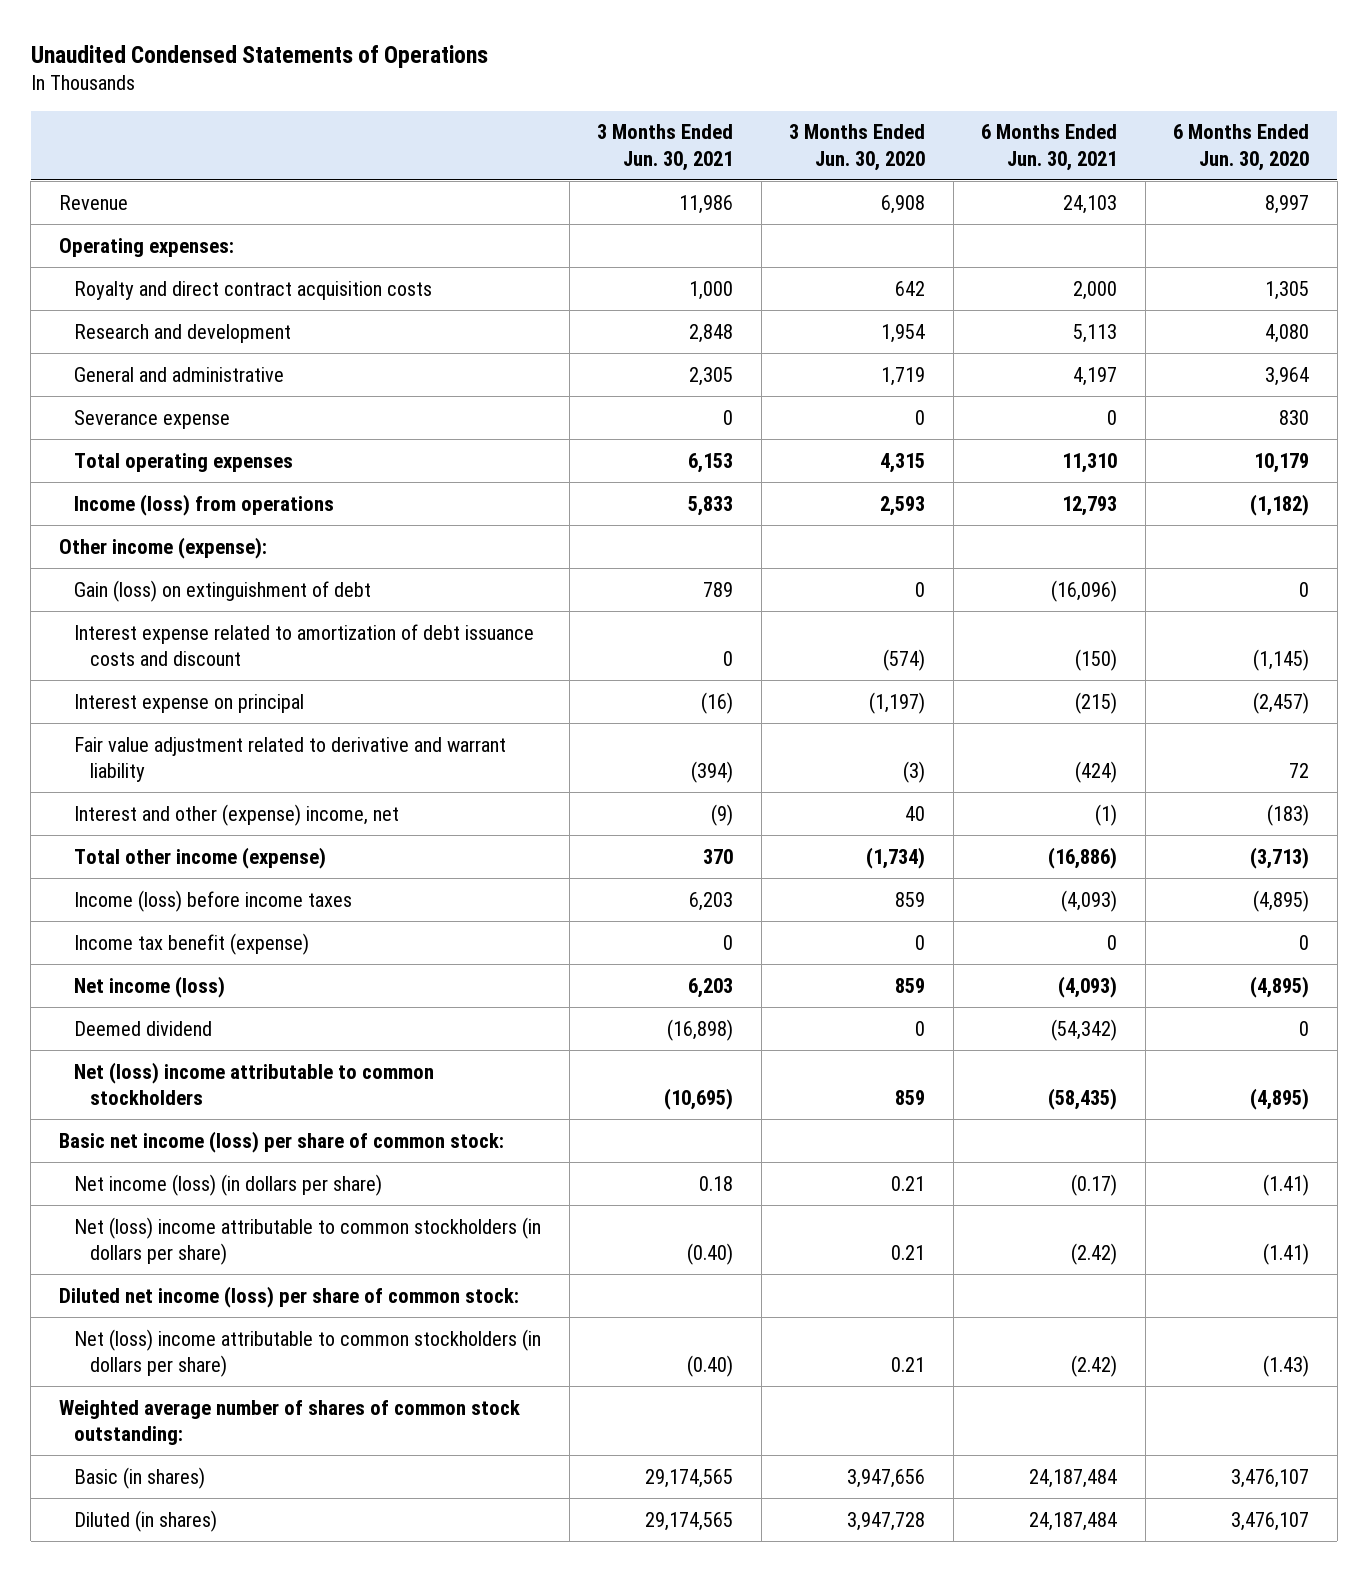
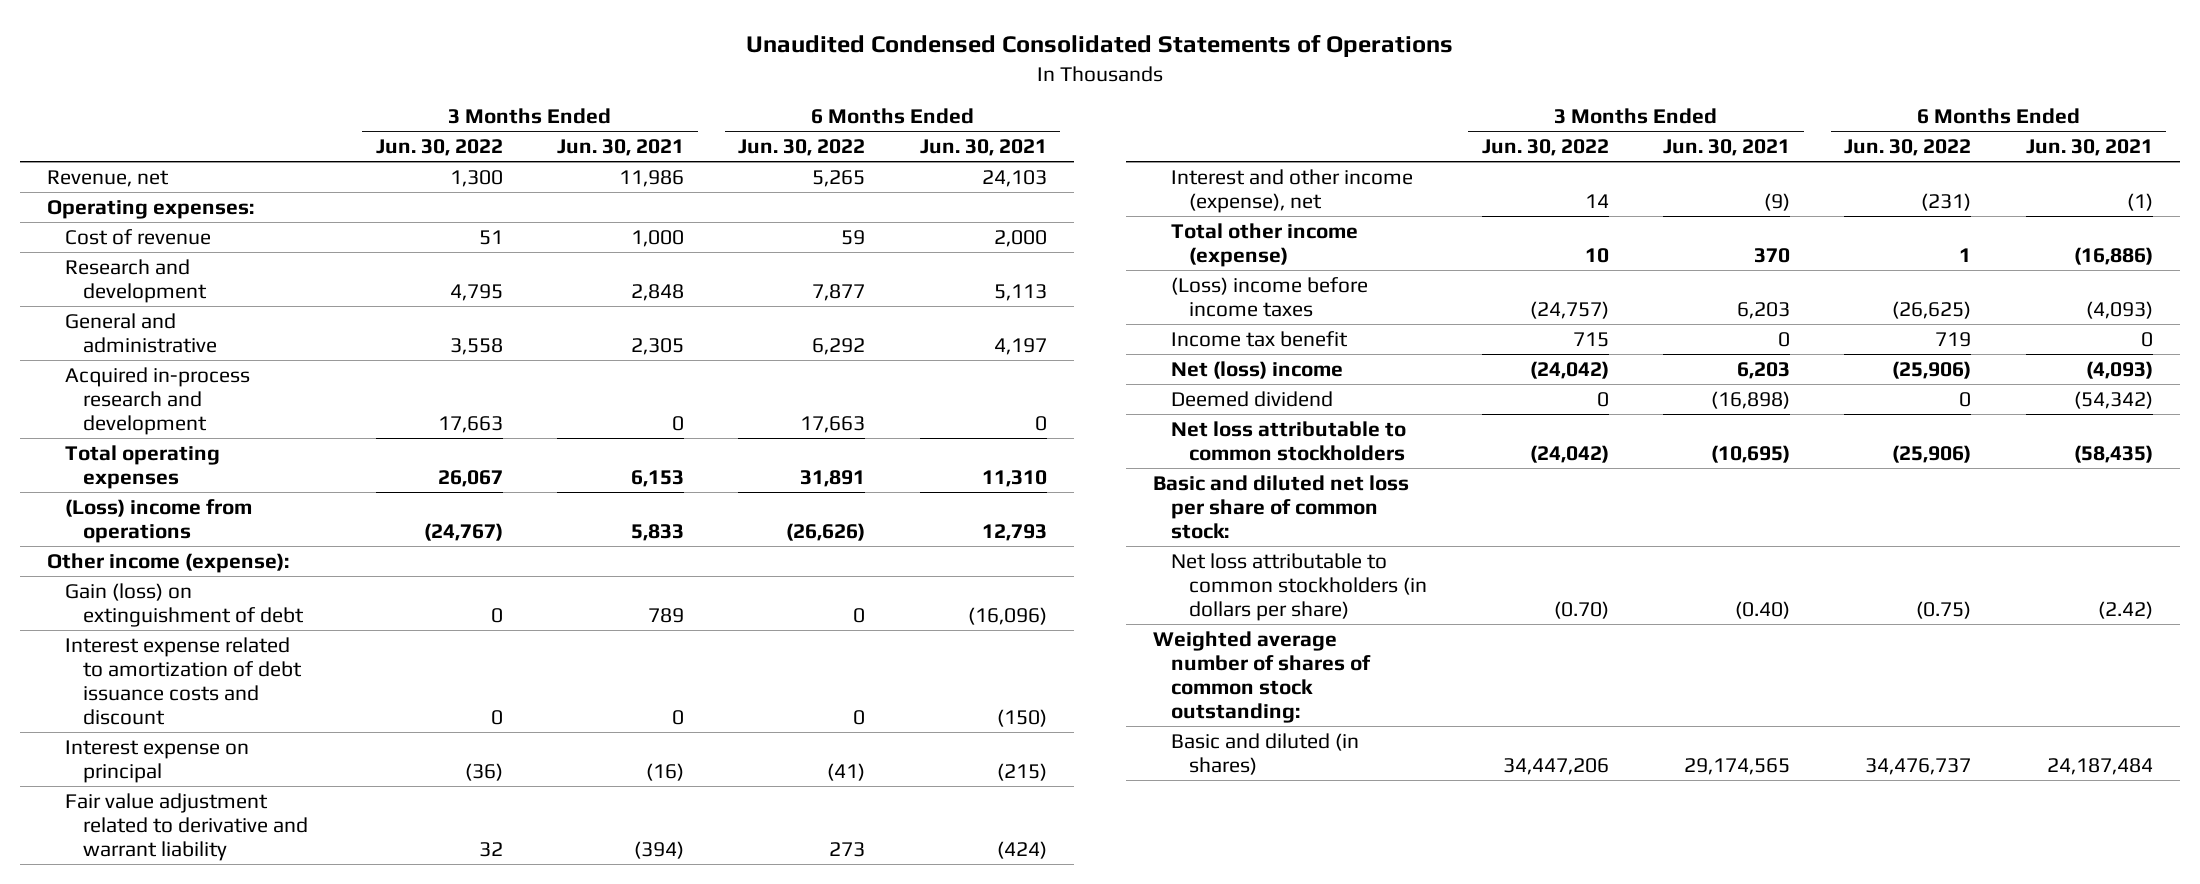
- Unaudited Condensed Statements of Operations
+ Unaudited Condensed Consolidated Statements of Operations
- | 3 Months Ended Jun. 30, 2021 | 3 Months Ended Jun. 30, 2020 | 6 Months Ended Jun. 30, 2021 | 6 Months Ended Jun. 30, 2020
+ | 3 Months Ended Jun. 30, 2022 | 3 Months Ended Jun. 30, 2021 | 6 Months Ended Jun. 30, 2022 | 6 Months Ended Jun. 30, 2021
- Revenue | 11,986 | 6,908 | 24,103 | 8,997
+ Revenue, net | 1,300 | 11,986 | 5,265 | 24,103
- Royalty and direct contract acquisition costs | 1,000 | 642 | 2,000 | 1,305
+ Cost of revenue | 51 | 1,000 | 59 | 2,000
- Severance expense | 0 | 0 | 0 | 830
+ Acquired in-process research and development | 17,663 | 0 | 17,663 | 0
- Income (loss) from operations | 5,833 | 2,593 | 12,793 | (1,182)
+ (Loss) income from operations | (24,767) | 5,833 | (26,626) | 12,793
- Interest and other (expense) income, net | (9) | 40 | (1) | (183)
+ Interest and other income (expense), net | 14 | (9) | (231) | (1)
- Income (loss) before income taxes | 6,203 | 859 | (4,093) | (4,895)
- Income tax benefit (expense) | 0 | 0 | 0 | 0
- Net income (loss) | 6,203 | 859 | (4,093) | (4,895)
+ (Loss) income before income taxes | (24,757) | 6,203 | (26,625) | (4,093)
+ Income tax benefit | 715 | 0 | 719 | 0
+ Net (loss) income | (24,042) | 6,203 | (25,906) | (4,093)
- Net (loss) income attributable to common stockholders | (10,695) | 859 | (58,435) | (4,895)
- Basic net income (loss) per share of common stock:
- Net income (loss) (in dollars per share) | 0.18 | 0.21 | (0.17) | (1.41)
- Net (loss) income attributable to common stockholders (in dollars per share) | (0.40) | 0.21 | (2.42) | (1.41)
- Diluted net income (loss) per share of common stock:
- Net (loss) income attributable to common stockholders (in dollars per share) | (0.40) | 0.21 | (2.42) | (1.43)
+ Net loss attributable to common stockholders | (24,042) | (10,695) | (25,906) | (58,435)
+ Basic and diluted net loss per share of common stock:
+ Net loss attributable to common stockholders (in dollars per share) | (0.70) | (0.40) | (0.75) | (2.42)
- Basic (in shares) | 29,174,565 | 3,947,656 | 24,187,484 | 3,476,107
- Diluted (in shares) | 29,174,565 | 3,947,728 | 24,187,484 | 3,476,107
+ Basic and diluted (in shares) | 34,447,206 | 29,174,565 | 34,476,737 | 24,187,484

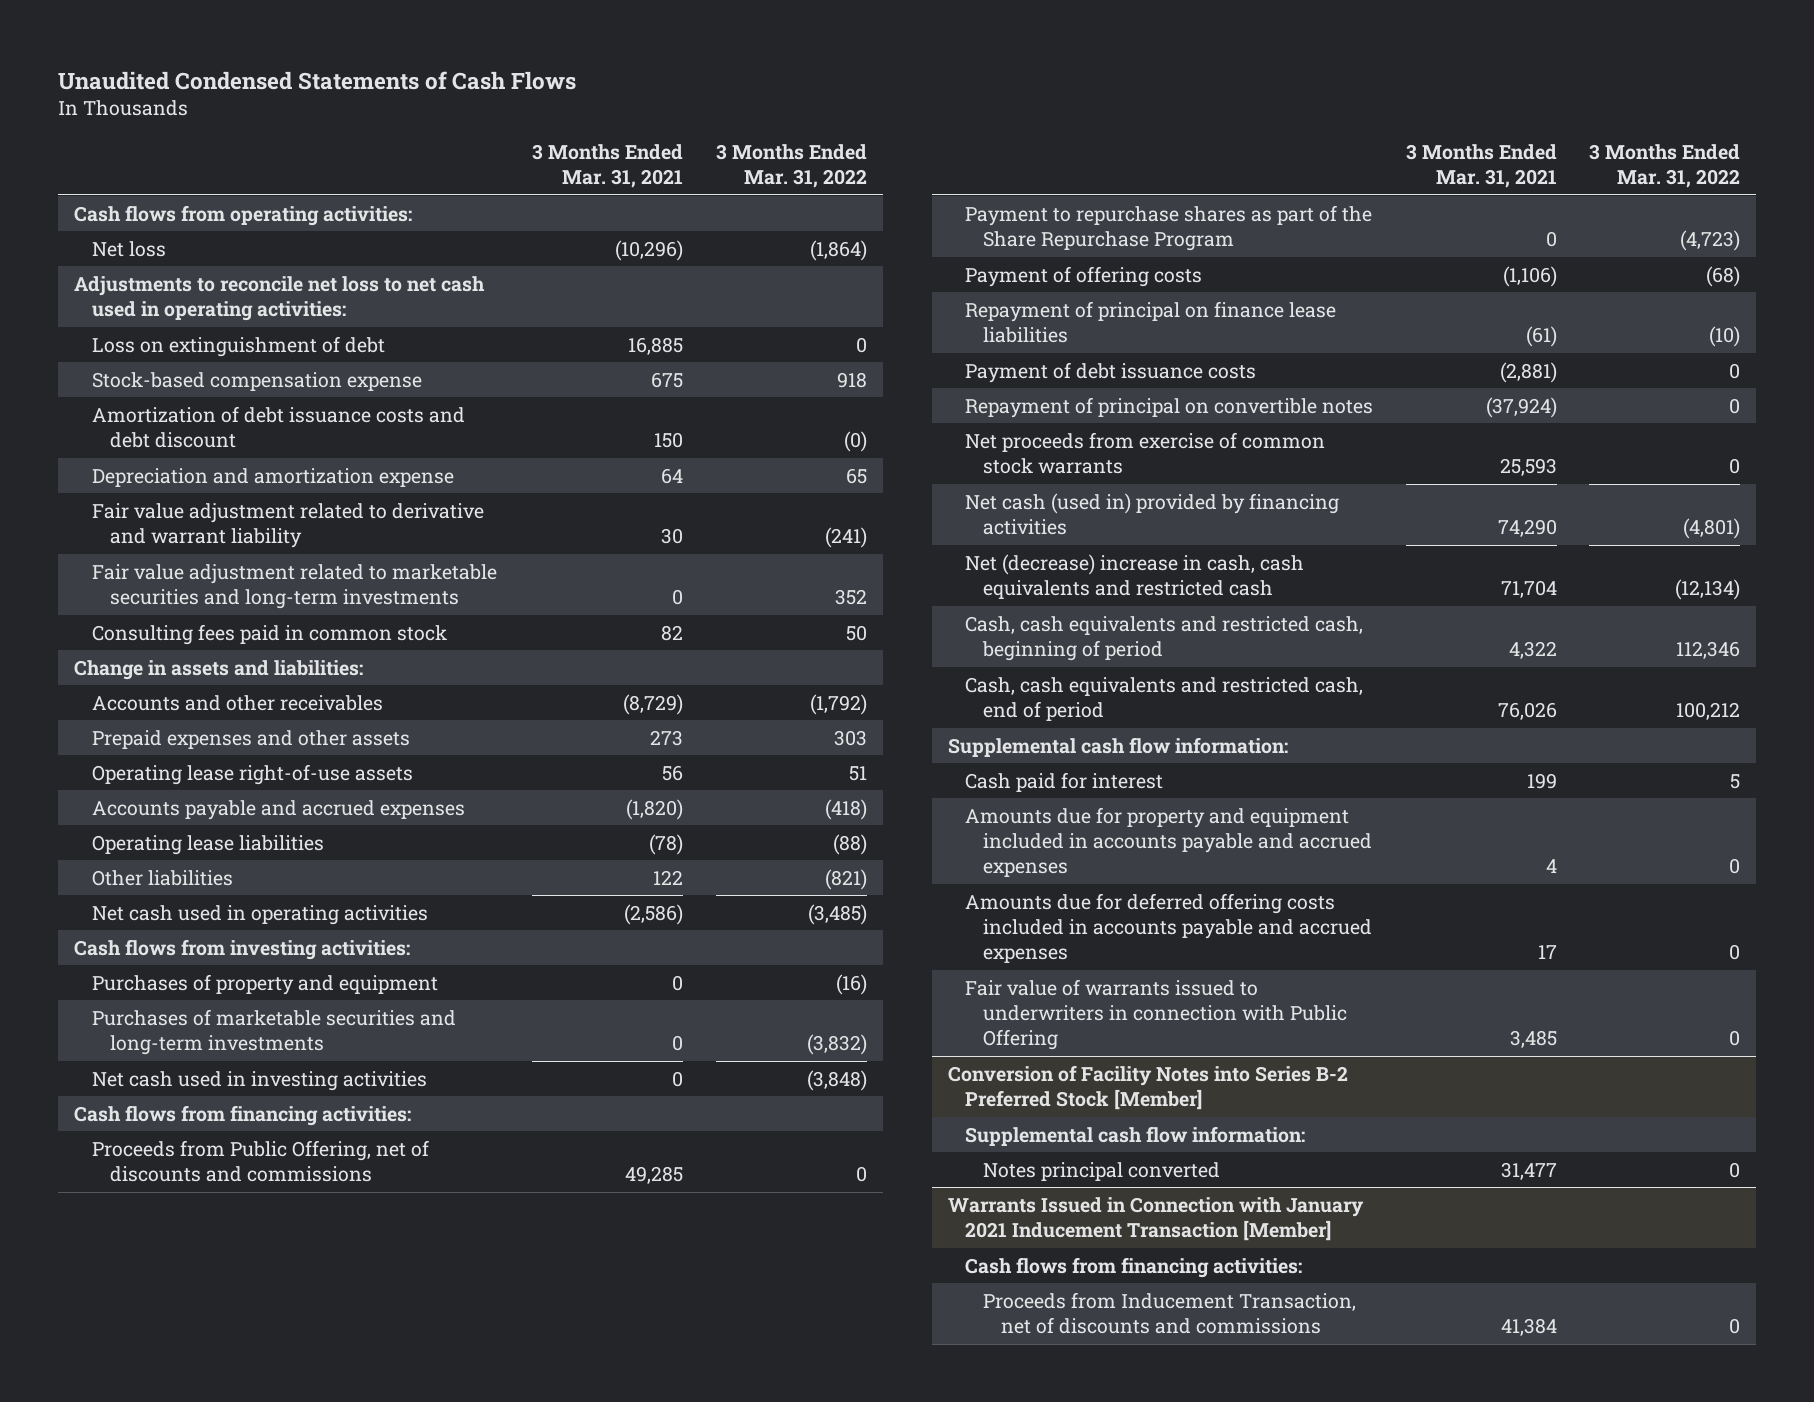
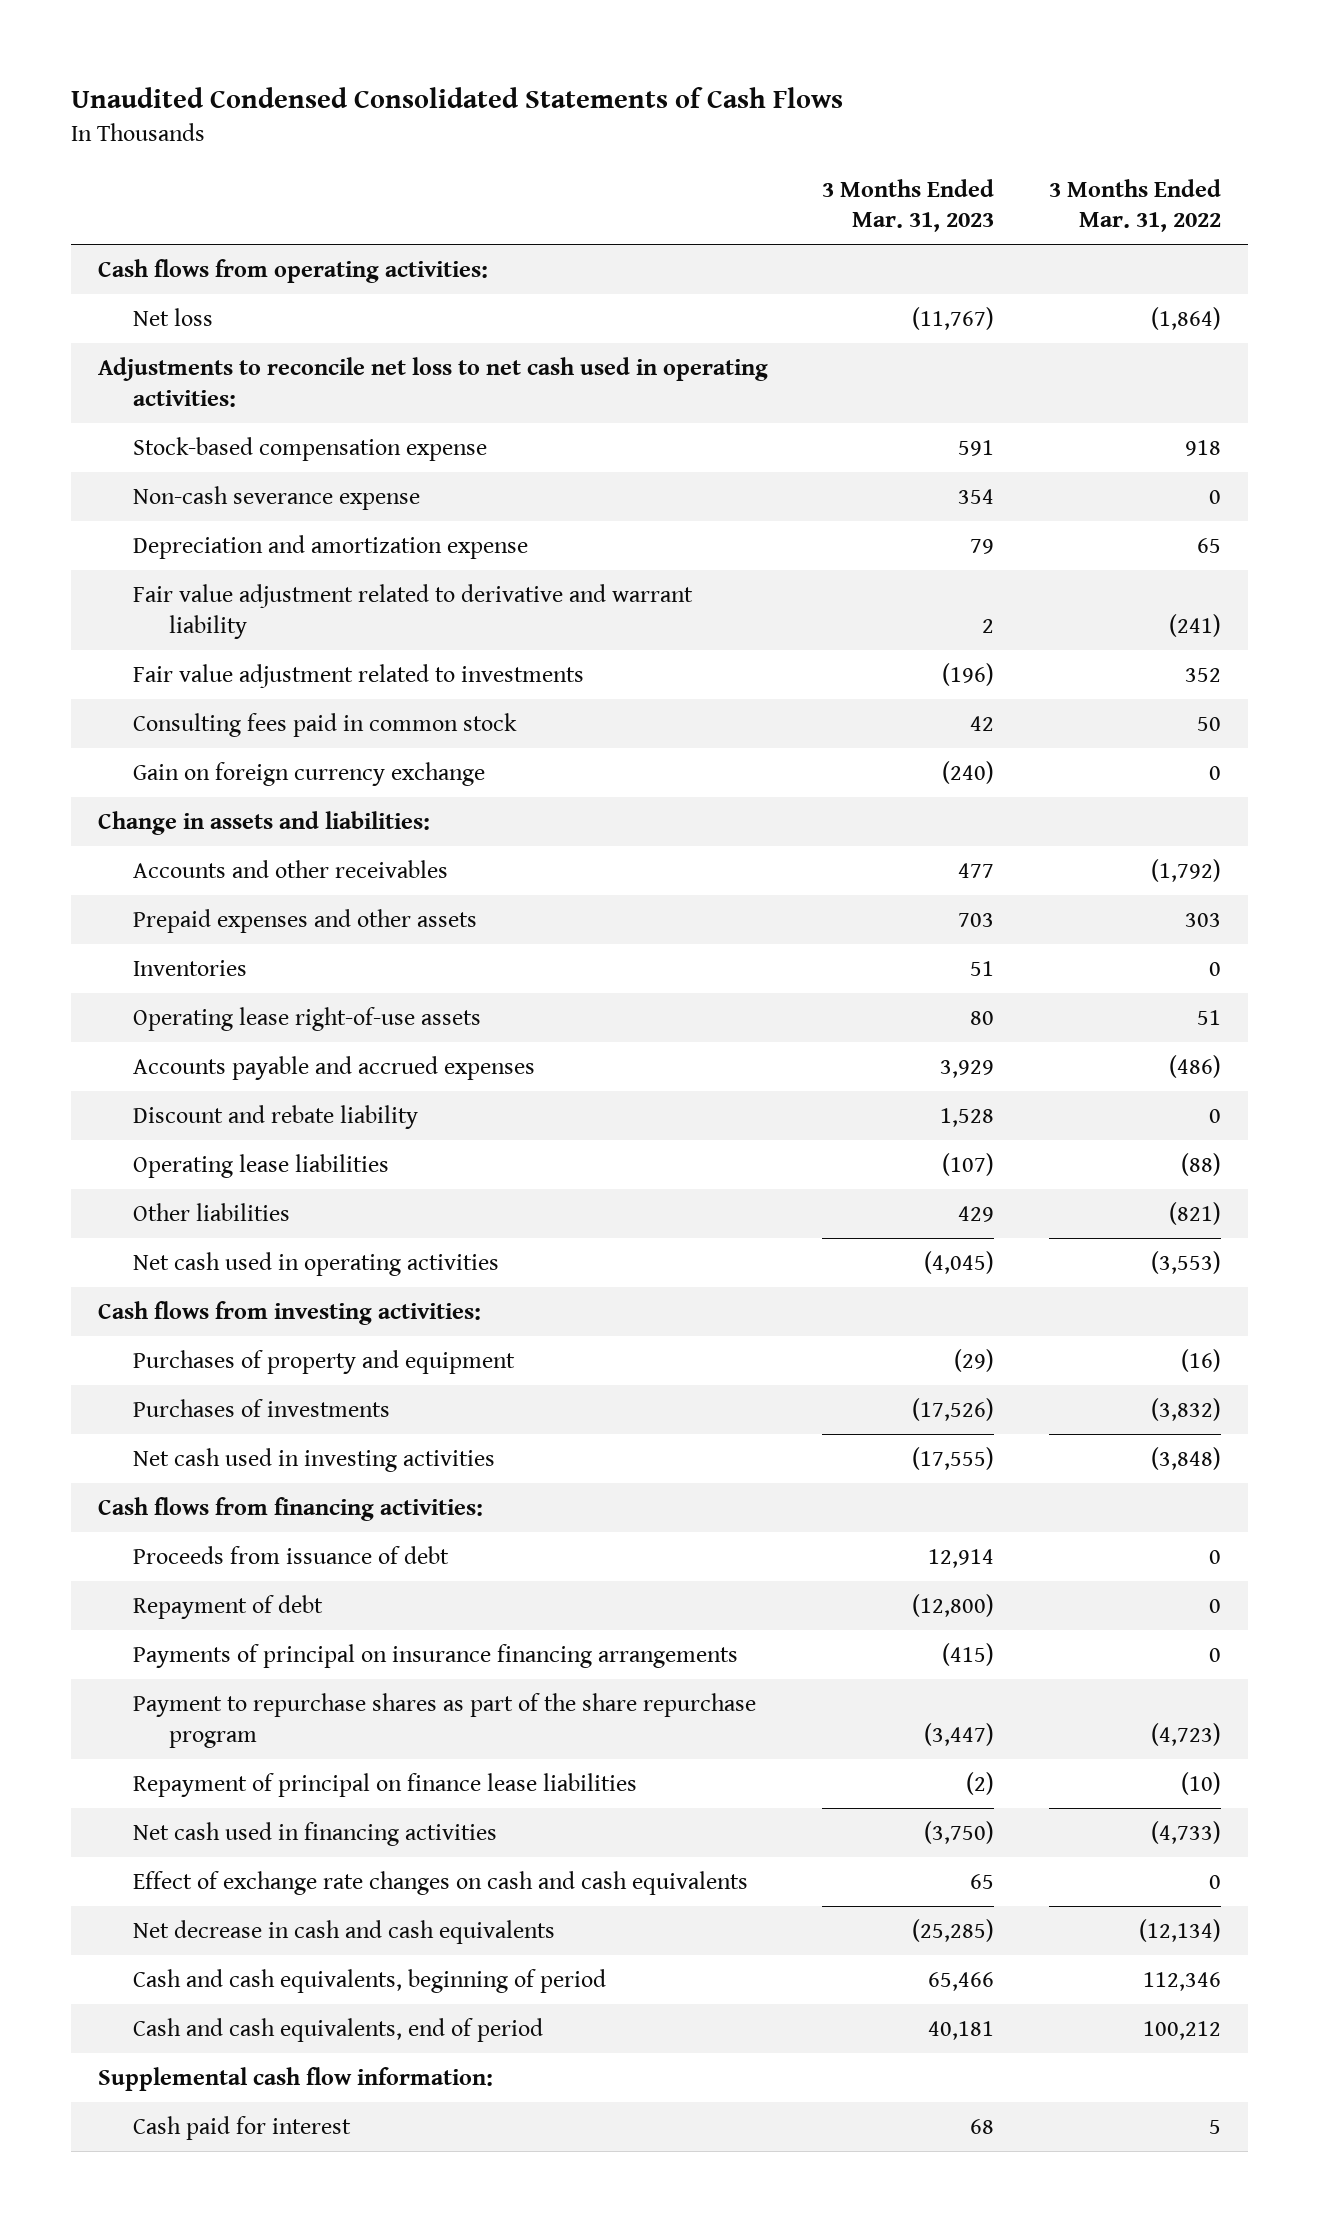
- Unaudited Condensed Statements of Cash Flows
+ Unaudited Condensed Consolidated Statements of Cash Flows
- | 3 Months Ended Mar. 31, 2021 | 3 Months Ended Mar. 31, 2022
+ | 3 Months Ended Mar. 31, 2023 | 3 Months Ended Mar. 31, 2022
- Loss on extinguishment of debt | 16,885 | 0
- Amortization of debt issuance costs and debt discount | 150 | (0)
+ Non-cash severance expense | 354 | 0
- Fair value adjustment related to marketable securities and long-term investments | 0 | 352
+ Fair value adjustment related to investments | (196) | 352
+ Gain on foreign currency exchange | (240) | 0
+ Inventories | 51 | 0
- Accounts payable and accrued expenses | (1,820) | (418)
+ Accounts payable and accrued expenses | 3,929 | (486)
+ Discount and rebate liability | 1,528 | 0
- Net cash used in operating activities | (2,586) | (3,485)
+ Net cash used in operating activities | (4,045) | (3,553)
- Purchases of marketable securities and long-term investments | 0 | (3,832)
+ Purchases of investments | (17,526) | (3,832)
- Proceeds from Public Offering, net of discounts and commissions | 49,285 | 0
- Payment to repurchase shares as part of the Share Repurchase Program | 0 | (4,723)
- Payment of offering costs | (1,106) | (68)
+ Proceeds from issuance of debt | 12,914 | 0
+ Repayment of debt | (12,800) | 0
+ Payments of principal on insurance financing arrangements | (415) | 0
+ Payment to repurchase shares as part of the share repurchase program | (3,447) | (4,723)
- Payment of debt issuance costs | (2,881) | 0
- Repayment of principal on convertible notes | (37,924) | 0
- Net proceeds from exercise of common stock warrants | 25,593 | 0
- Net cash (used in) provided by financing activities | 74,290 | (4,801)
- Net (decrease) increase in cash, cash equivalents and restricted cash | 71,704 | (12,134)
- Cash, cash equivalents and restricted cash, beginning of period | 4,322 | 112,346
- Cash, cash equivalents and restricted cash, end of period | 76,026 | 100,212
+ Net cash used in financing activities | (3,750) | (4,733)
+ Effect of exchange rate changes on cash and cash equivalents | 65 | 0
+ Net decrease in cash and cash equivalents | (25,285) | (12,134)
+ Cash and cash equivalents, beginning of period | 65,466 | 112,346
+ Cash and cash equivalents, end of period | 40,181 | 100,212
- Amounts due for property and equipment included in accounts payable and accrued expenses | 4 | 0
- Amounts due for deferred offering costs included in accounts payable and accrued expenses | 17 | 0
- Fair value of warrants issued to underwriters in connection with Public Offering | 3,485 | 0
- Conversion of Facility Notes into Series B-2 Preferred Stock [Member]
- Supplemental cash flow information:
- Notes principal converted | 31,477 | 0
- Warrants Issued in Connection with January 2021 Inducement Transaction [Member]
- Cash flows from financing activities:
- Proceeds from Inducement Transaction, net of discounts and commissions | 41,384 | 0

